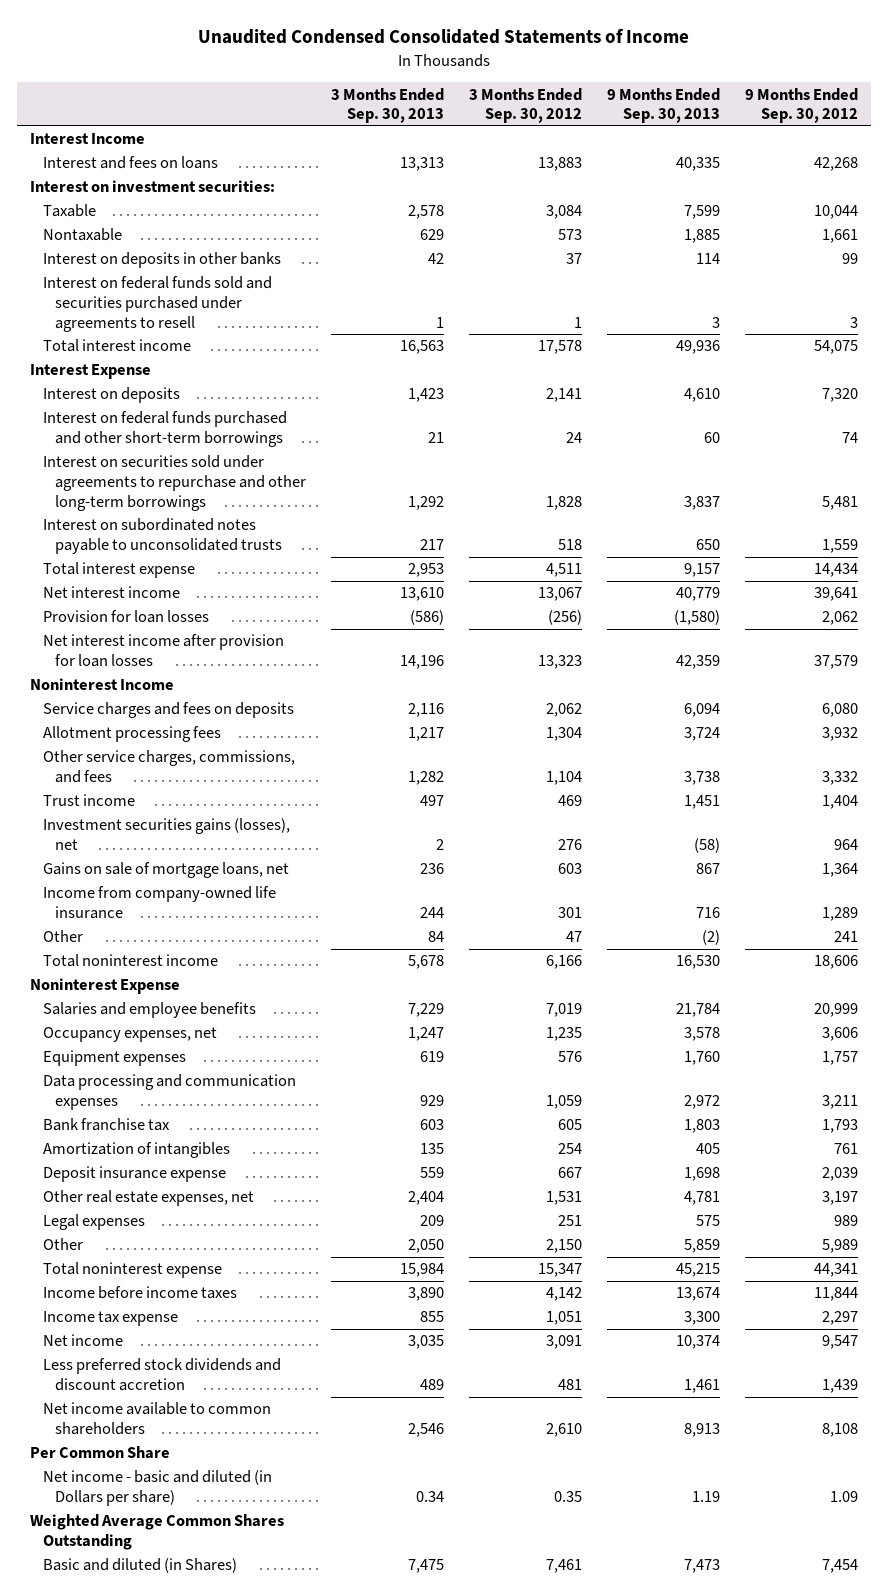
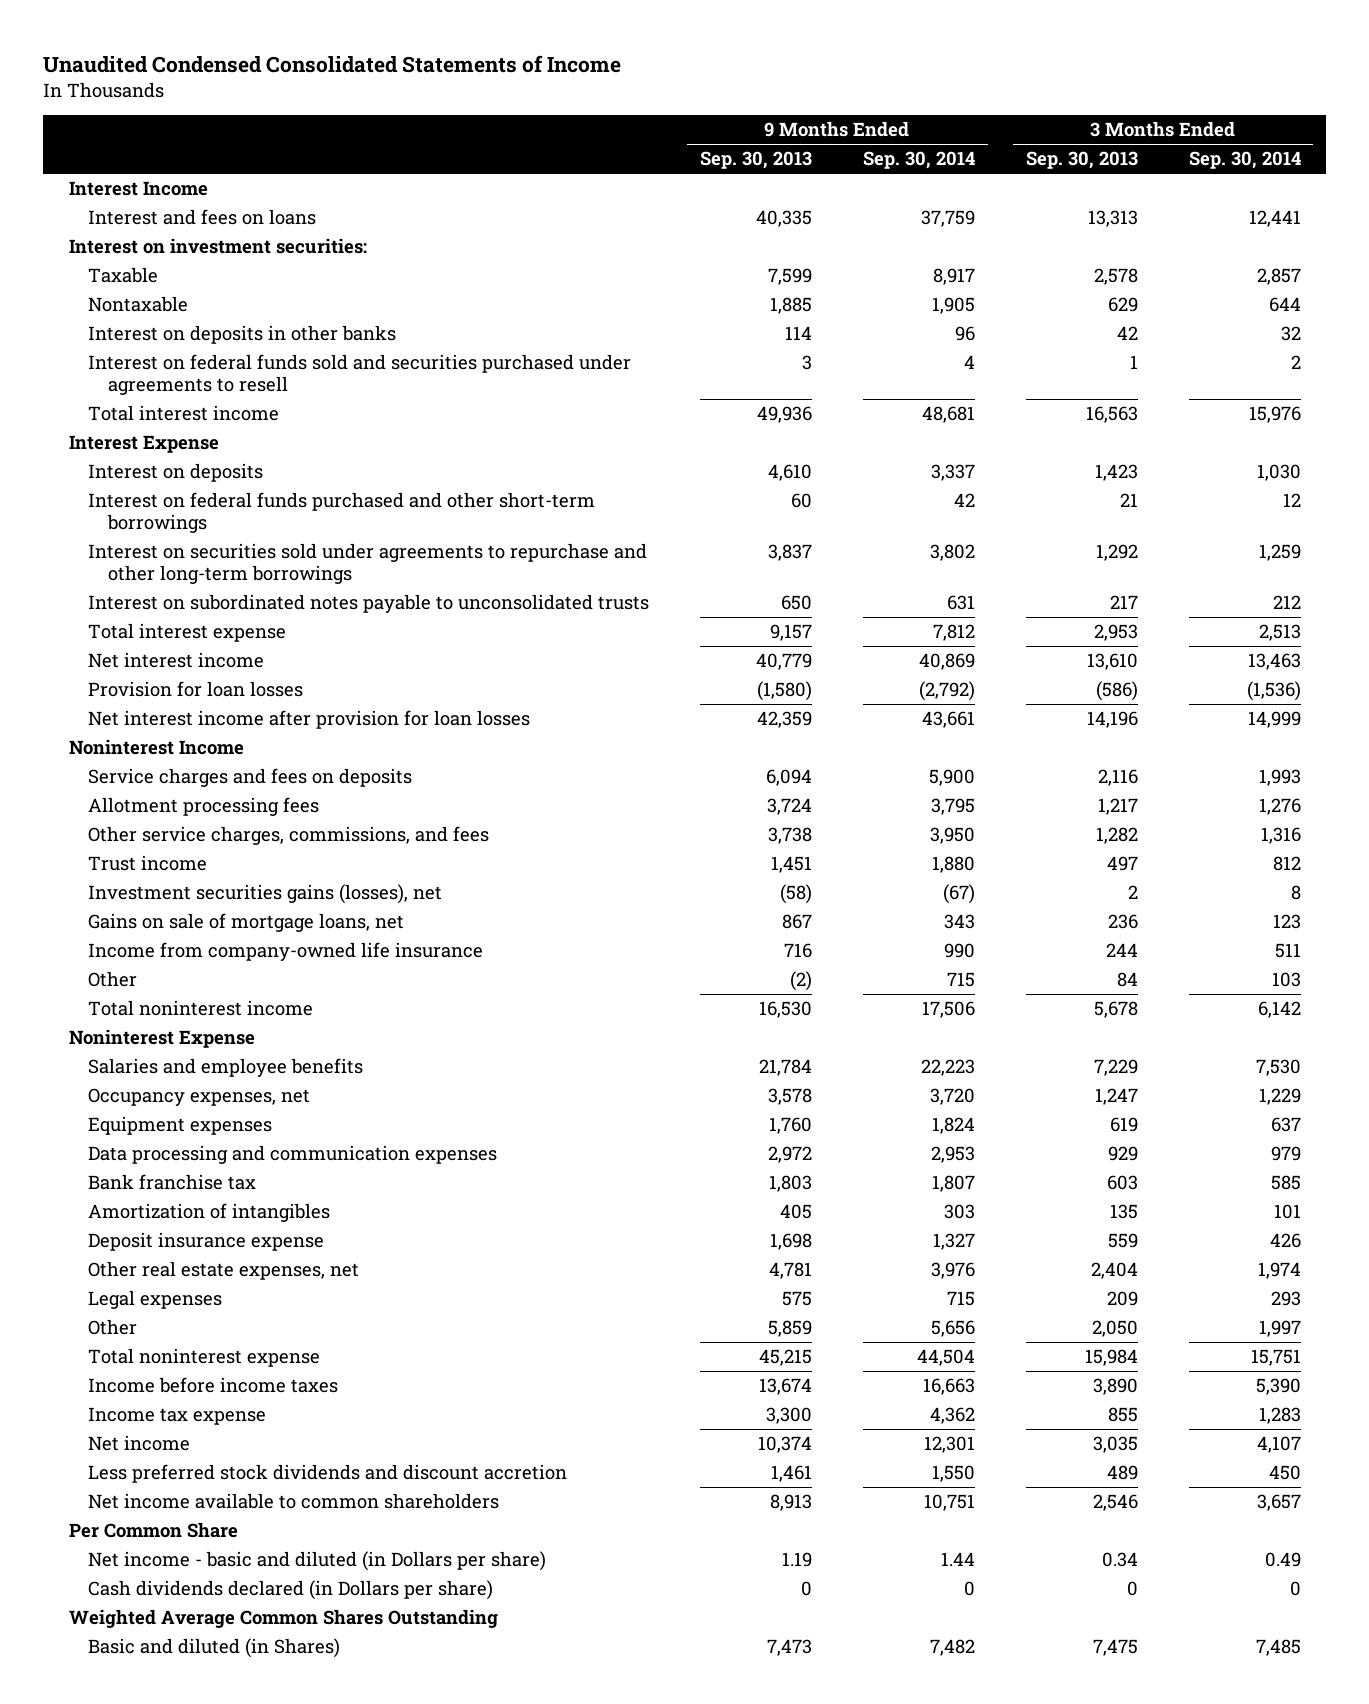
- | 3 Months Ended Sep. 30, 2013 | 3 Months Ended Sep. 30, 2012 | 9 Months Ended Sep. 30, 2013 | 9 Months Ended Sep. 30, 2012
+ | 9 Months Ended Sep. 30, 2013 | 9 Months Ended Sep. 30, 2014 | 3 Months Ended Sep. 30, 2013 | 3 Months Ended Sep. 30, 2014
+ Cash dividends declared (in Dollars per share) | 0 | 0 | 0 | 0

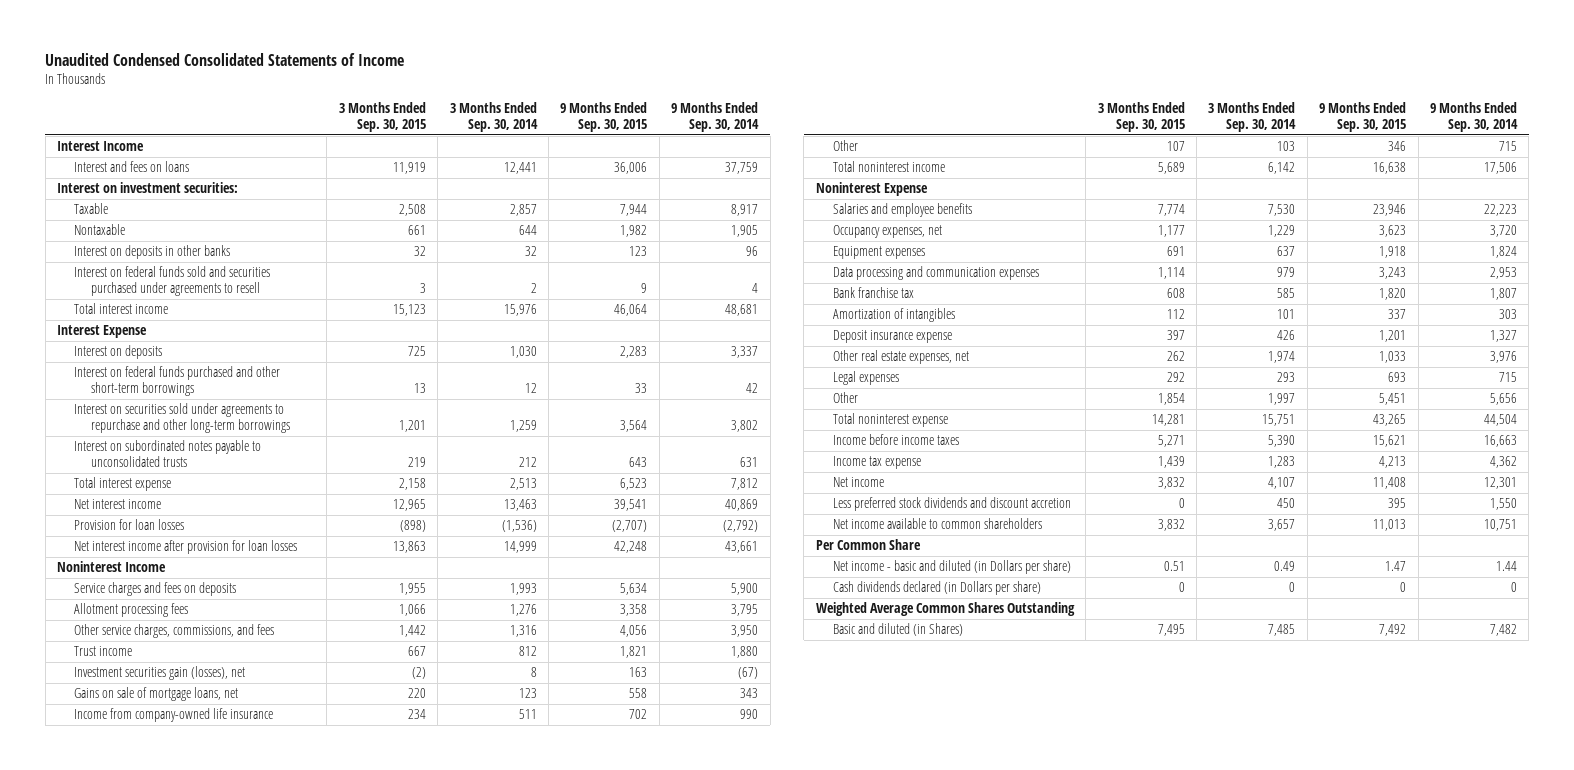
- | 9 Months Ended Sep. 30, 2013 | 9 Months Ended Sep. 30, 2014 | 3 Months Ended Sep. 30, 2013 | 3 Months Ended Sep. 30, 2014
+ | 3 Months Ended Sep. 30, 2015 | 3 Months Ended Sep. 30, 2014 | 9 Months Ended Sep. 30, 2015 | 9 Months Ended Sep. 30, 2014
- Investment securities gains (losses), net | (58) | (67) | 2 | 8
+ Investment securities gain (losses), net | (2) | 8 | 163 | (67)

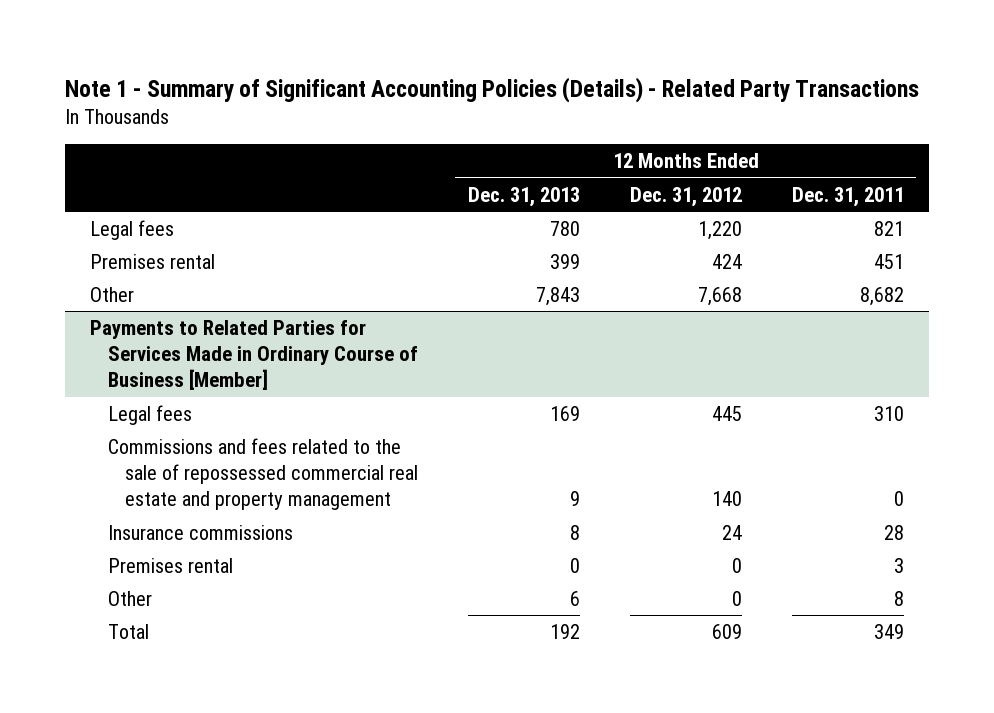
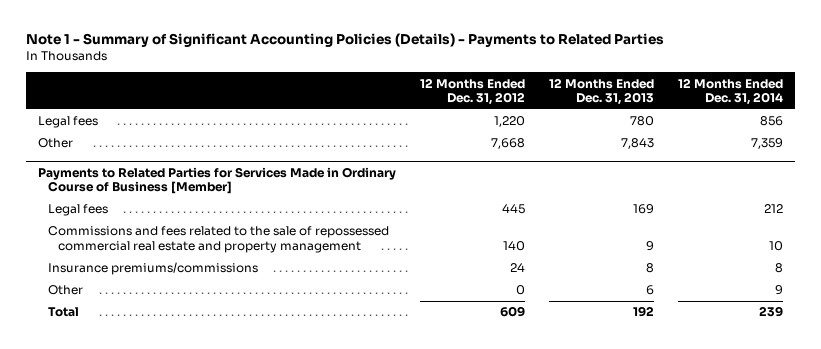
- Note 1 - Summary of Significant Accounting Policies (Details) - Related Party Transactions
+ Note 1 - Summary of Significant Accounting Policies (Details) - Payments to Related Parties
- | 12 Months Ended Dec. 31, 2013 | 12 Months Ended Dec. 31, 2012 | 12 Months Ended Dec. 31, 2011
+ | 12 Months Ended Dec. 31, 2012 | 12 Months Ended Dec. 31, 2013 | 12 Months Ended Dec. 31, 2014
- Premises rental | 399 | 424 | 451
@ Payments to Related Parties for Services Made in Ordinary Course of Business [Member]
- Insurance commissions | 8 | 24 | 28
- Premises rental | 0 | 0 | 3
+ Insurance premiums/commissions | 24 | 8 | 8

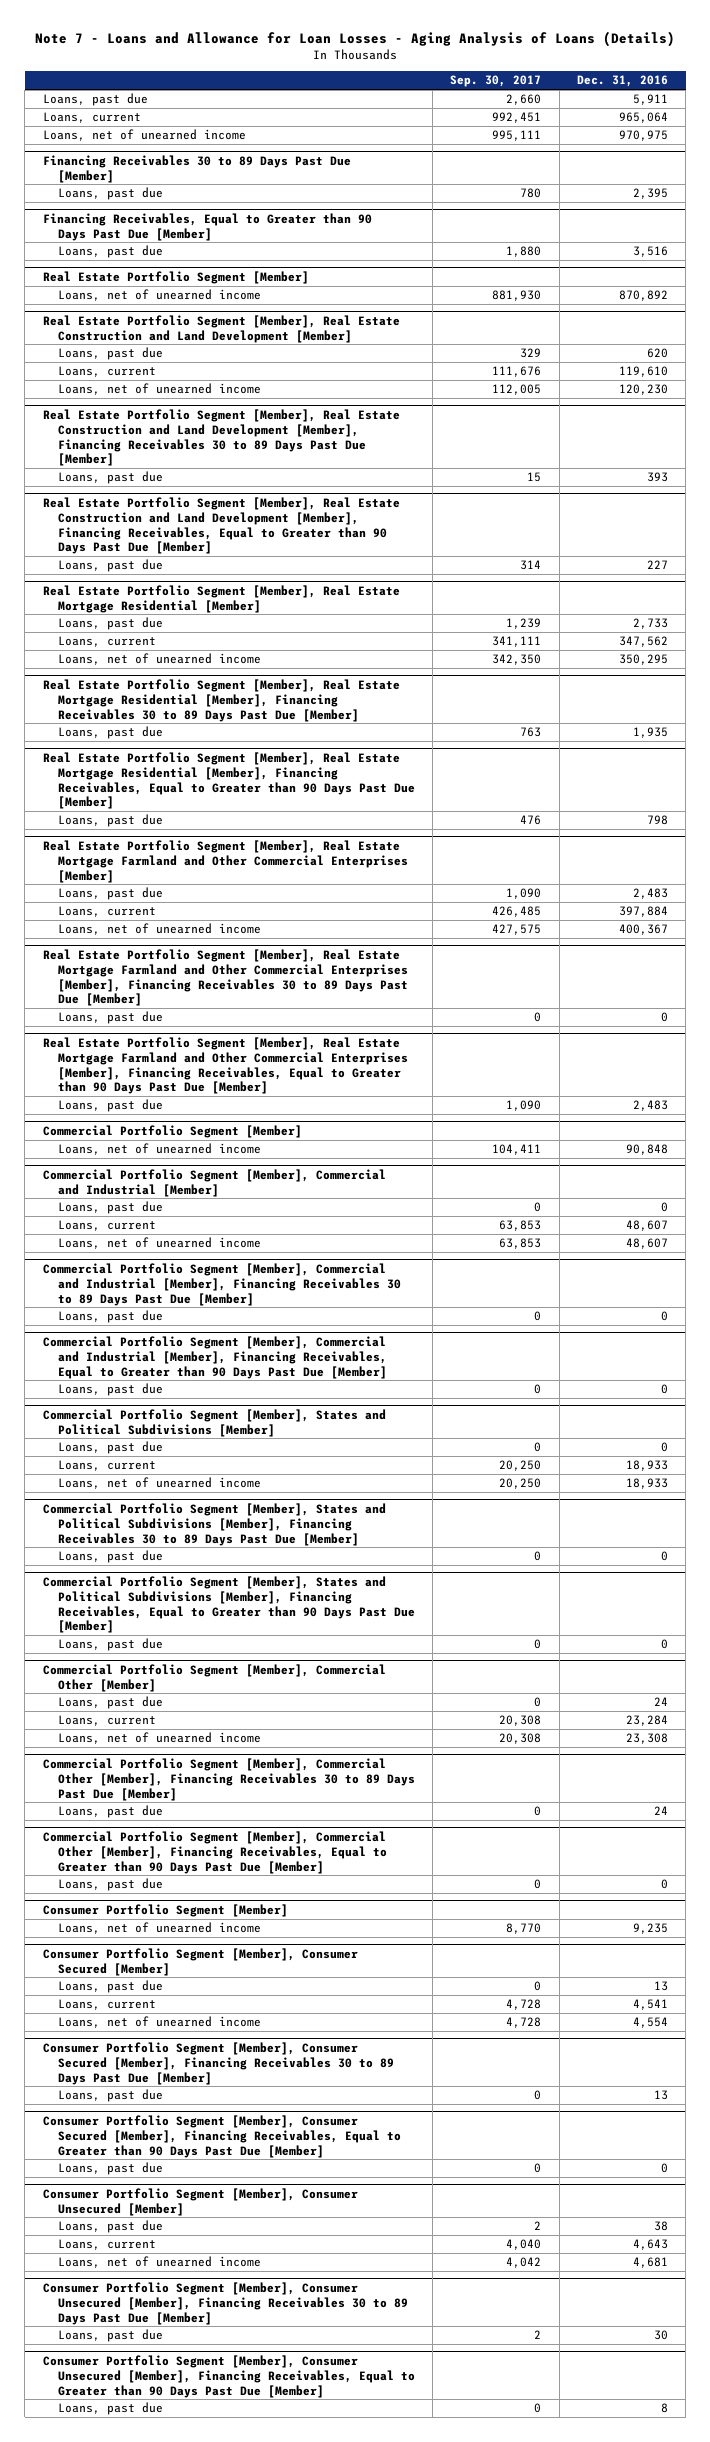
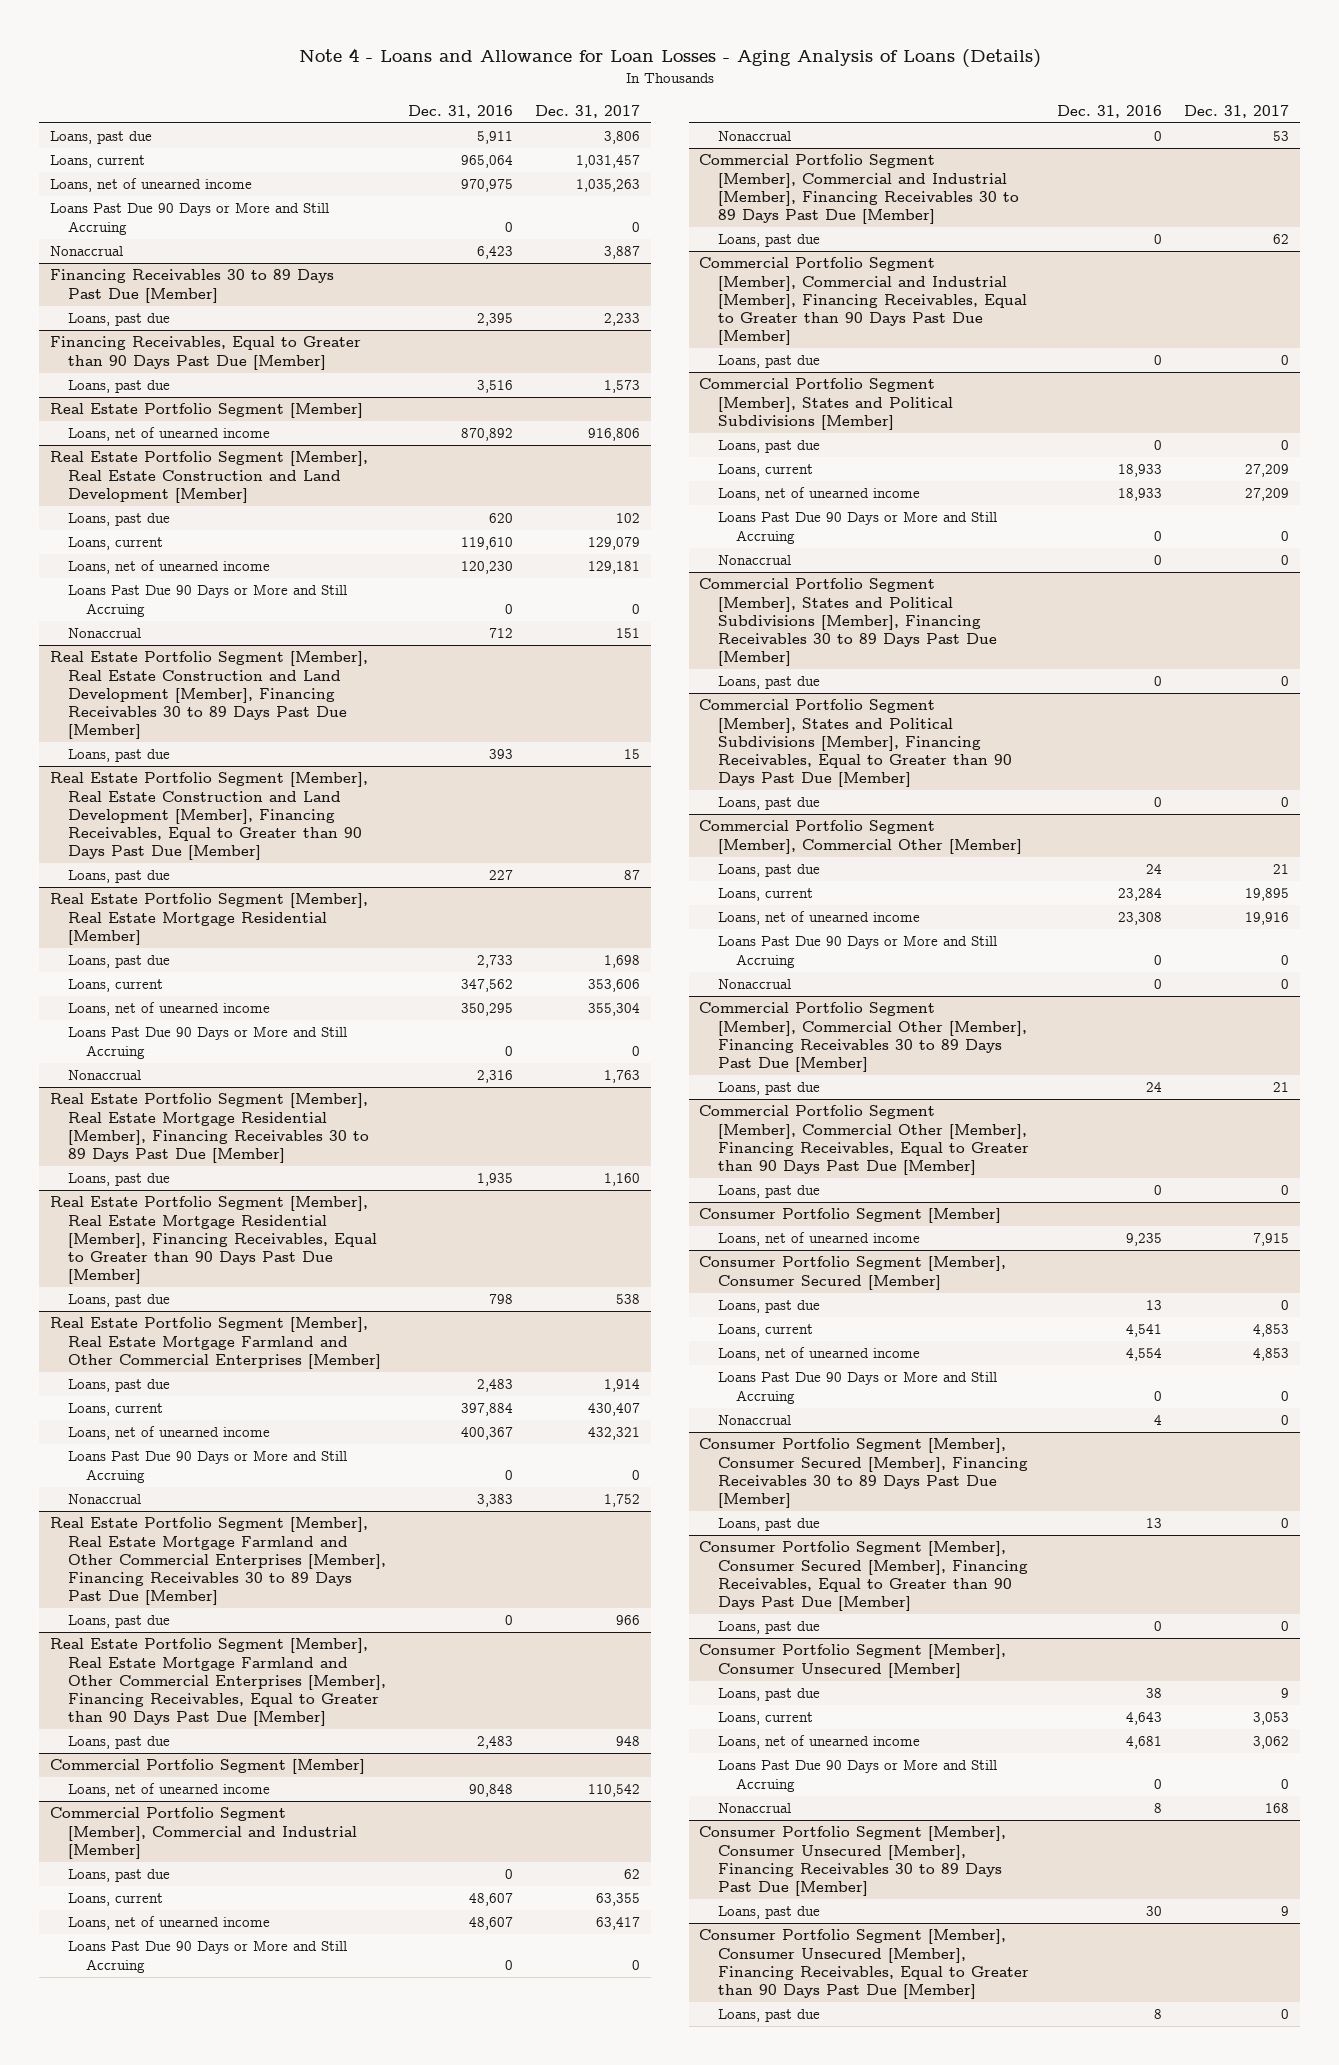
- Note 7 - Loans and Allowance for Loan Losses - Aging Analysis of Loans (Details)
+ Note 4 - Loans and Allowance for Loan Losses - Aging Analysis of Loans (Details)
- | Sep. 30, 2017 | Dec. 31, 2016
+ | Dec. 31, 2016 | Dec. 31, 2017
+ Loans Past Due 90 Days or More and Still Accruing | 0 | 0
+ Nonaccrual | 6,423 | 3,887
@ Real Estate Portfolio Segment [Member], Real Estate Construction and Land Development [Member]
+ Loans Past Due 90 Days or More and Still Accruing | 0 | 0
+ Nonaccrual | 712 | 151
@ Real Estate Portfolio Segment [Member], Real Estate Mortgage Residential [Member]
+ Loans Past Due 90 Days or More and Still Accruing | 0 | 0
+ Nonaccrual | 2,316 | 1,763
@ Real Estate Portfolio Segment [Member], Real Estate Mortgage Farmland and Other Commercial Enterprises [Member]
+ Loans Past Due 90 Days or More and Still Accruing | 0 | 0
+ Nonaccrual | 3,383 | 1,752
@ Commercial Portfolio Segment [Member], Commercial and Industrial [Member]
+ Loans Past Due 90 Days or More and Still Accruing | 0 | 0
+ Nonaccrual | 0 | 53
@ Commercial Portfolio Segment [Member], States and Political Subdivisions [Member]
+ Loans Past Due 90 Days or More and Still Accruing | 0 | 0
+ Nonaccrual | 0 | 0
@ Commercial Portfolio Segment [Member], Commercial Other [Member]
+ Loans Past Due 90 Days or More and Still Accruing | 0 | 0
+ Nonaccrual | 0 | 0
@ Consumer Portfolio Segment [Member], Consumer Secured [Member]
+ Loans Past Due 90 Days or More and Still Accruing | 0 | 0
+ Nonaccrual | 4 | 0
@ Consumer Portfolio Segment [Member], Consumer Unsecured [Member]
+ Loans Past Due 90 Days or More and Still Accruing | 0 | 0
+ Nonaccrual | 8 | 168

